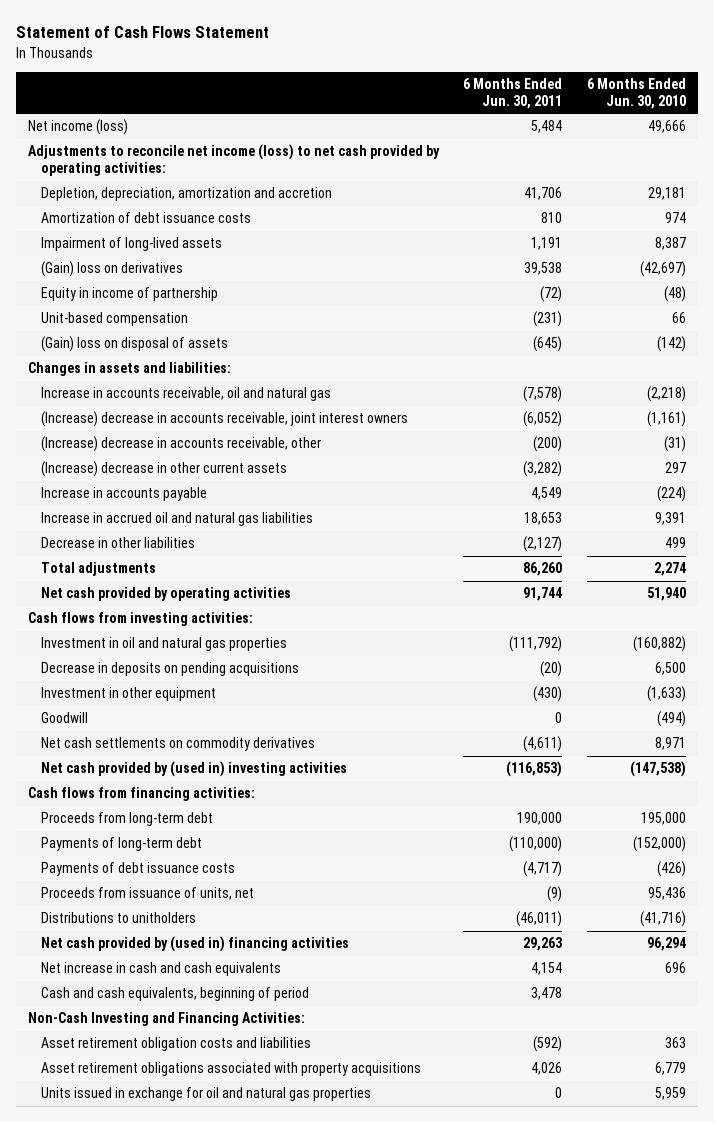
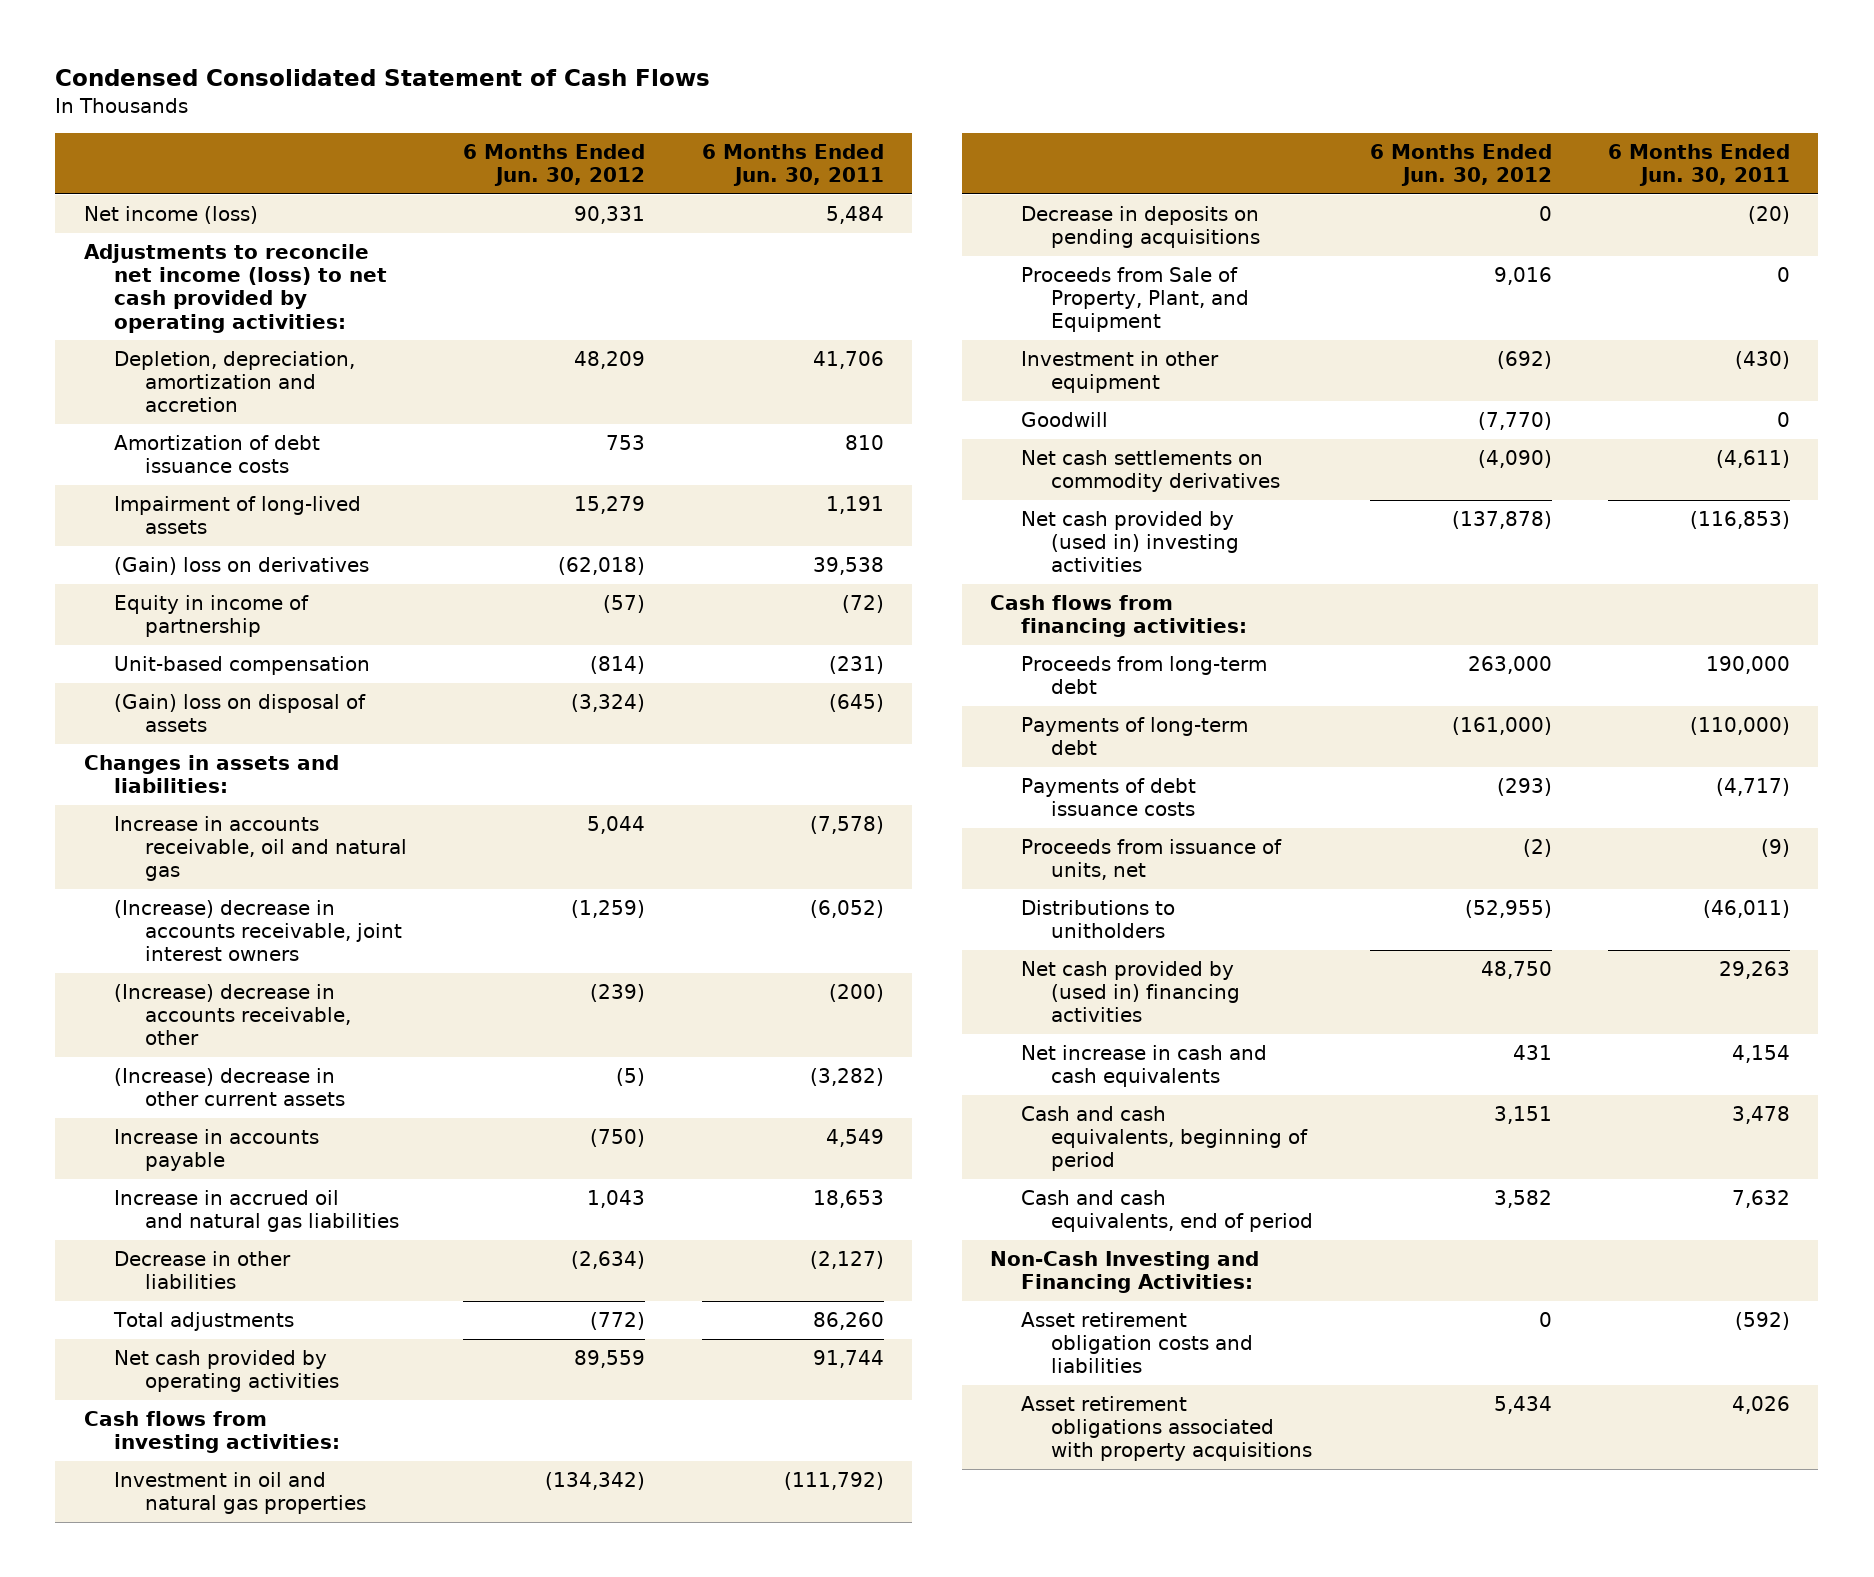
- Statement of Cash Flows Statement
+ Condensed Consolidated Statement of Cash Flows
- | 6 Months Ended Jun. 30, 2011 | 6 Months Ended Jun. 30, 2010
+ | 6 Months Ended Jun. 30, 2012 | 6 Months Ended Jun. 30, 2011
+ Proceeds from Sale of Property, Plant, and Equipment | 9,016 | 0
+ Cash and cash equivalents, end of period | 3,582 | 7,632
- Units issued in exchange for oil and natural gas properties | 0 | 5,959

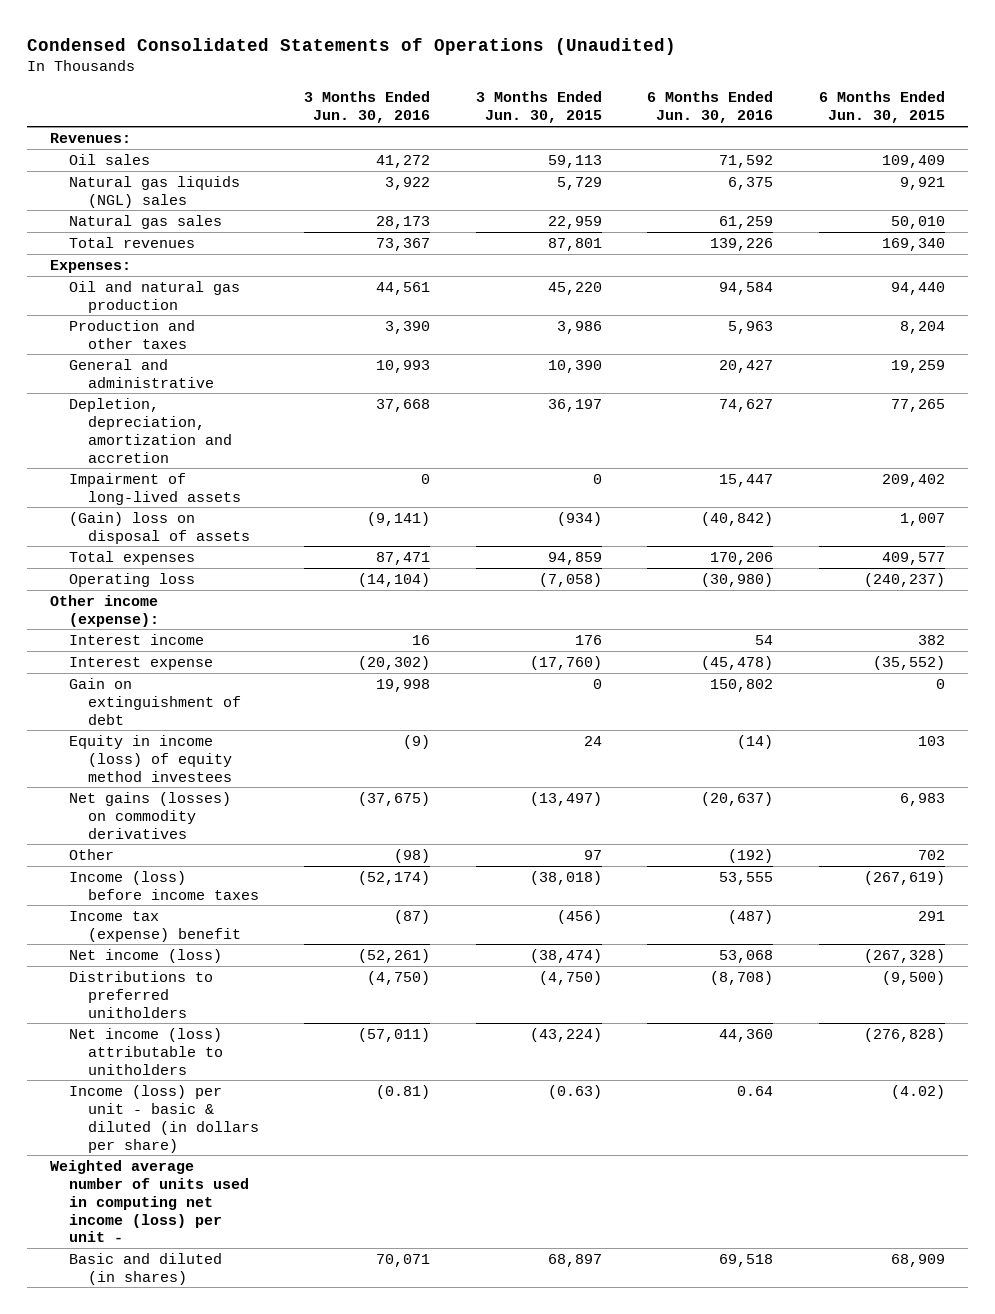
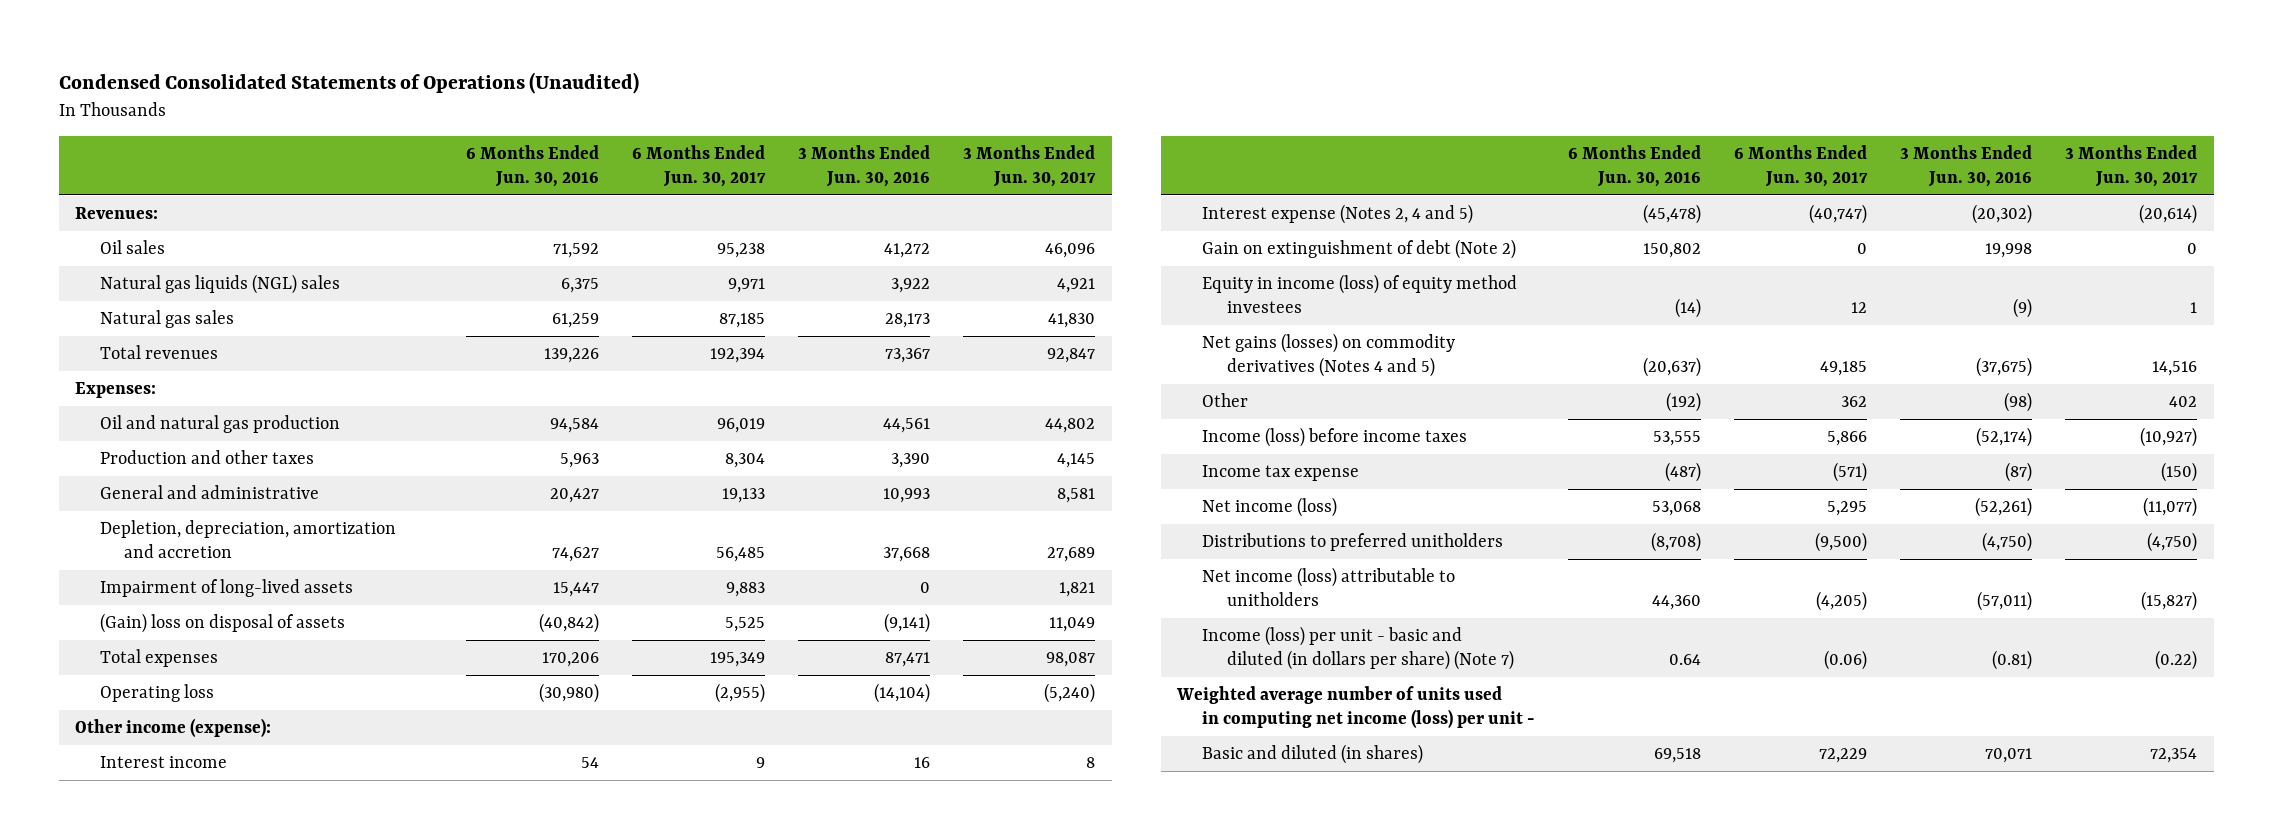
- | 3 Months Ended Jun. 30, 2016 | 3 Months Ended Jun. 30, 2015 | 6 Months Ended Jun. 30, 2016 | 6 Months Ended Jun. 30, 2015
+ | 6 Months Ended Jun. 30, 2016 | 6 Months Ended Jun. 30, 2017 | 3 Months Ended Jun. 30, 2016 | 3 Months Ended Jun. 30, 2017
- Interest expense | (20,302) | (17,760) | (45,478) | (35,552)
- Gain on extinguishment of debt | 19,998 | 0 | 150,802 | 0
+ Interest expense (Notes 2, 4 and 5) | (45,478) | (40,747) | (20,302) | (20,614)
+ Gain on extinguishment of debt (Note 2) | 150,802 | 0 | 19,998 | 0
- Net gains (losses) on commodity derivatives | (37,675) | (13,497) | (20,637) | 6,983
+ Net gains (losses) on commodity derivatives (Notes 4 and 5) | (20,637) | 49,185 | (37,675) | 14,516
- Income tax (expense) benefit | (87) | (456) | (487) | 291
+ Income tax expense | (487) | (571) | (87) | (150)
- Income (loss) per unit - basic & diluted (in dollars per share) | (0.81) | (0.63) | 0.64 | (4.02)
+ Income (loss) per unit - basic and diluted (in dollars per share) (Note 7) | 0.64 | (0.06) | (0.81) | (0.22)

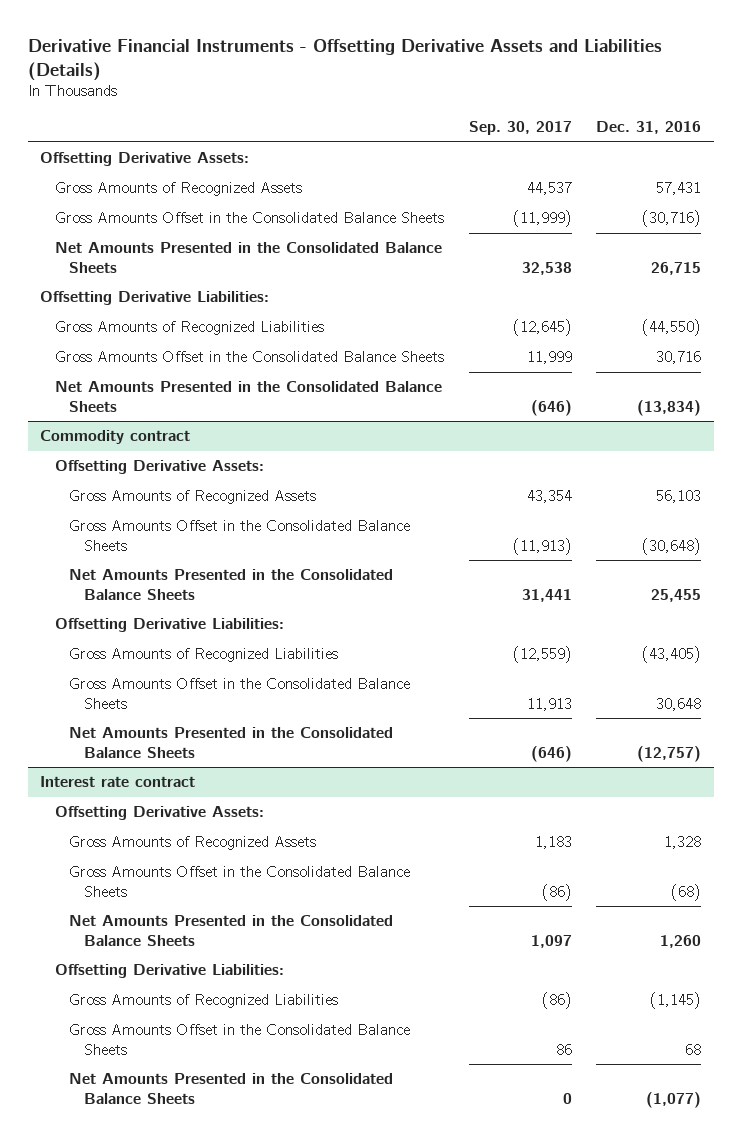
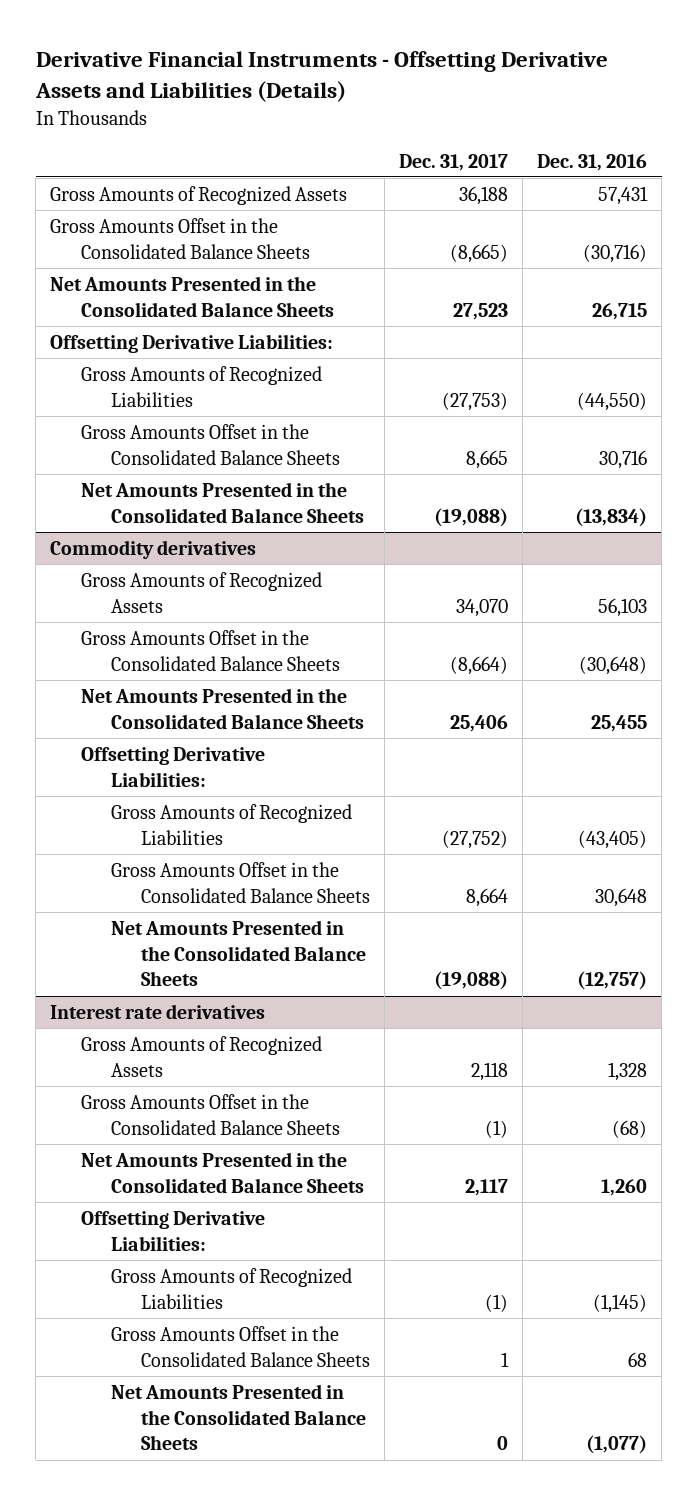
- | Sep. 30, 2017 | Dec. 31, 2016
+ | Dec. 31, 2017 | Dec. 31, 2016
- Offsetting Derivative Assets:
- Commodity contract
- Offsetting Derivative Assets:
+ Commodity derivatives
- Interest rate contract
- Offsetting Derivative Assets:
+ Interest rate derivatives

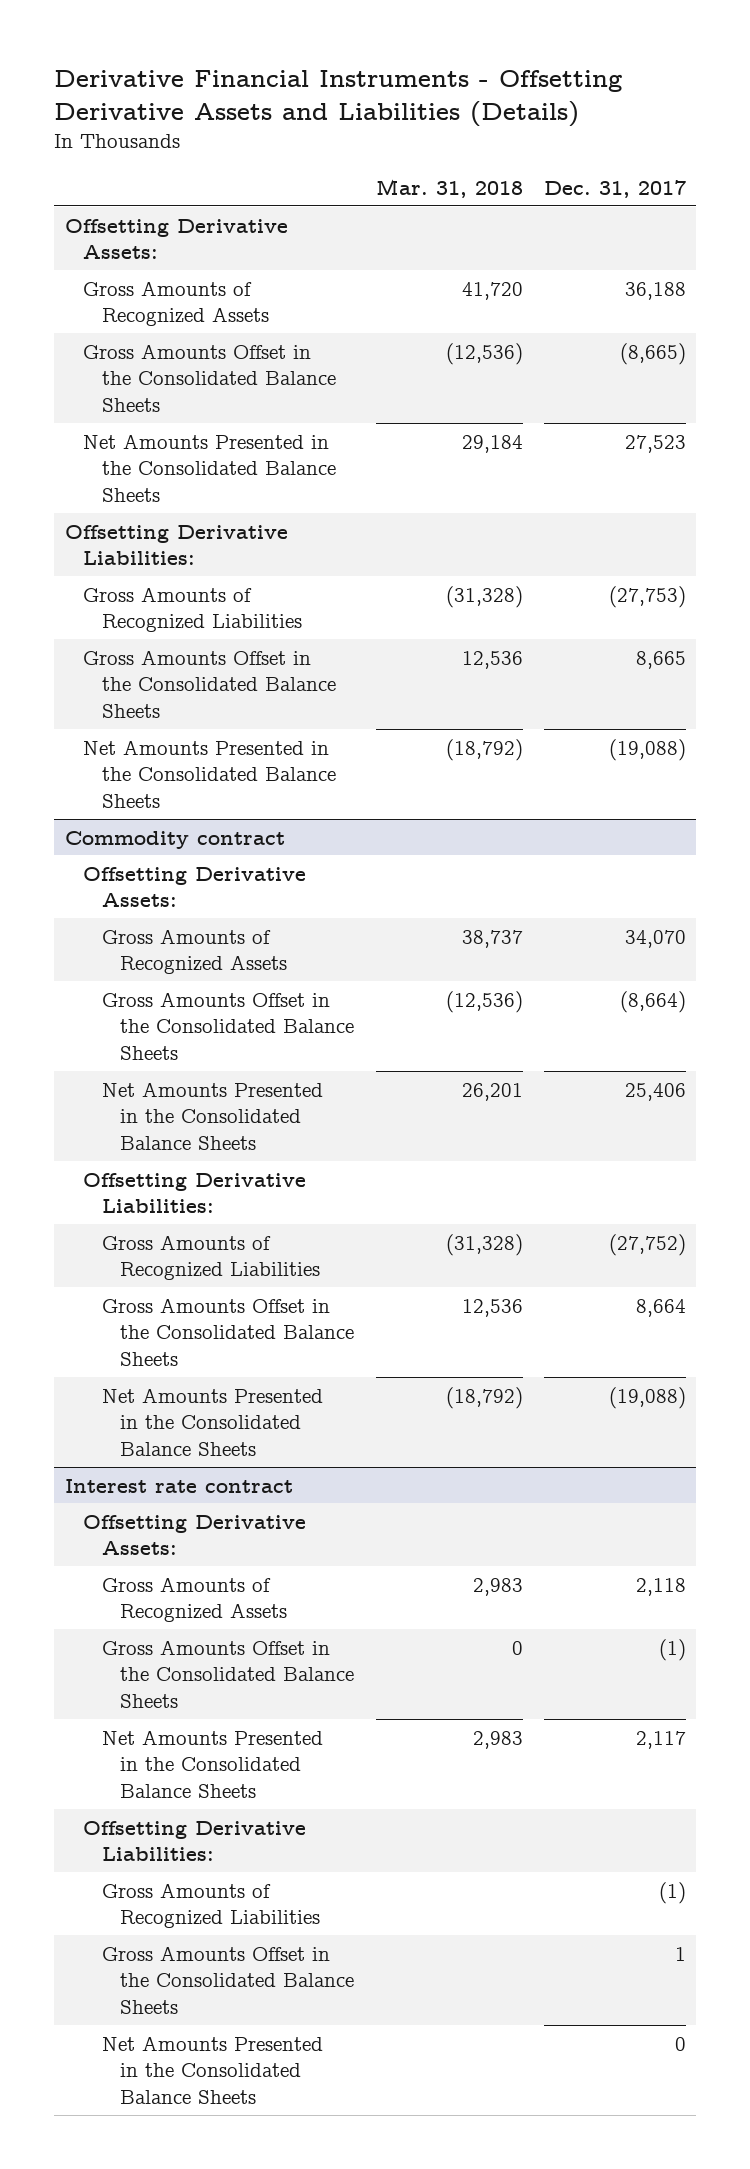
- | Dec. 31, 2017 | Dec. 31, 2016
+ | Mar. 31, 2018 | Dec. 31, 2017
+ Offsetting Derivative Assets:
- Commodity derivatives
+ Commodity contract
+ Offsetting Derivative Assets:
- Interest rate derivatives
+ Interest rate contract
+ Offsetting Derivative Assets:

